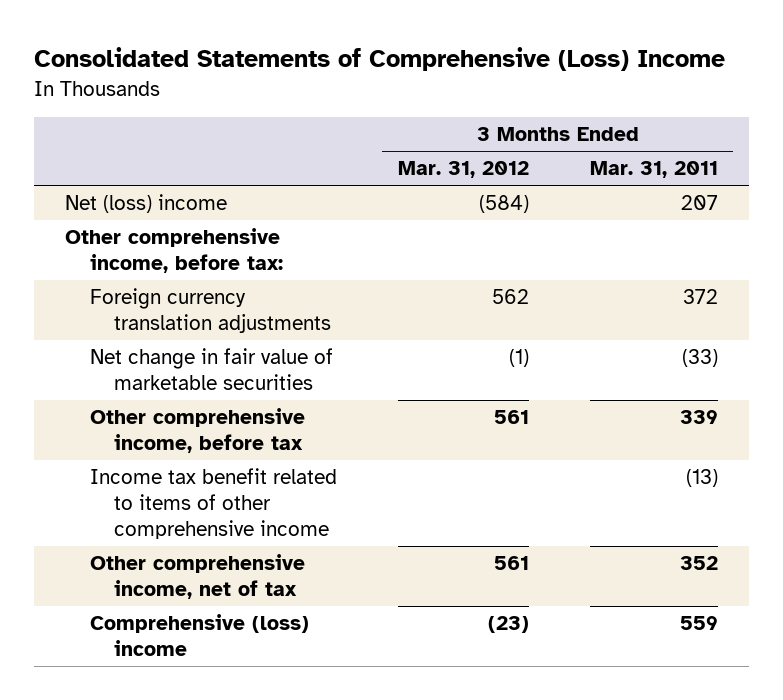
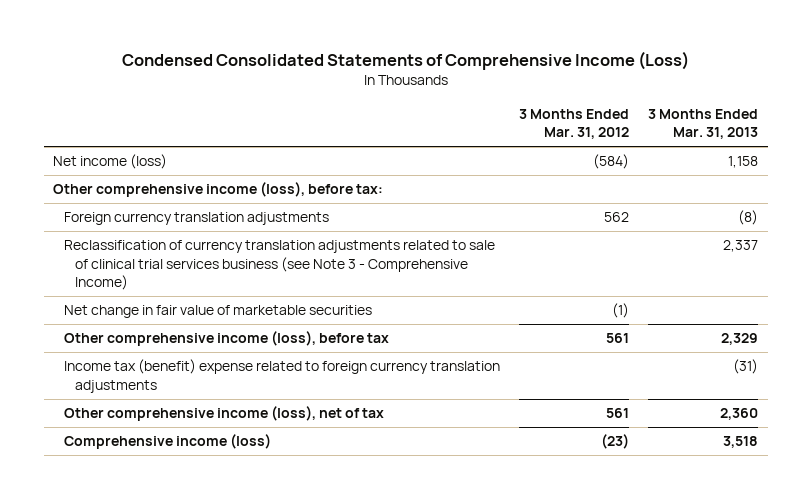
- Consolidated Statements of Comprehensive (Loss) Income
+ Condensed Consolidated Statements of Comprehensive Income (Loss)
- | 3 Months Ended Mar. 31, 2012 | 3 Months Ended Mar. 31, 2011
+ | 3 Months Ended Mar. 31, 2012 | 3 Months Ended Mar. 31, 2013
- Net (loss) income | (584) | 207
- Other comprehensive income, before tax:
+ Net income (loss) | (584) | 1,158
+ Other comprehensive income (loss), before tax:
+ Reclassification of currency translation adjustments related to sale of clinical trial services business (see Note 3 - Comprehensive Income) | | 2,337
- Other comprehensive income, before tax | 561 | 339
- Income tax benefit related to items of other comprehensive income | | (13)
- Other comprehensive income, net of tax | 561 | 352
- Comprehensive (loss) income | (23) | 559
+ Other comprehensive income (loss), before tax | 561 | 2,329
+ Income tax (benefit) expense related to foreign currency translation adjustments | | (31)
+ Other comprehensive income (loss), net of tax | 561 | 2,360
+ Comprehensive income (loss) | (23) | 3,518

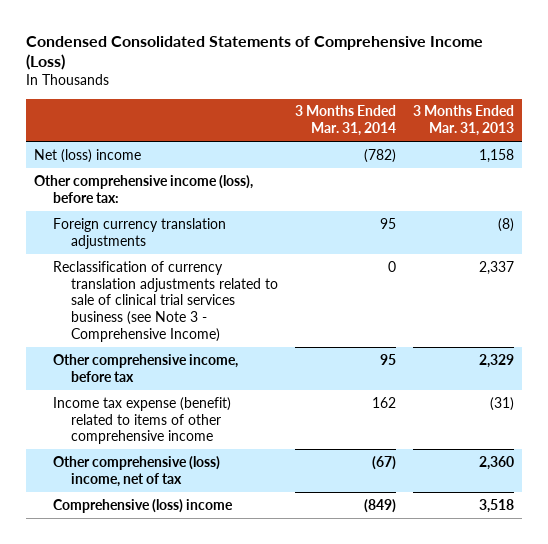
- | 3 Months Ended Mar. 31, 2012 | 3 Months Ended Mar. 31, 2013
+ | 3 Months Ended Mar. 31, 2014 | 3 Months Ended Mar. 31, 2013
- Net income (loss) | (584) | 1,158
+ Net (loss) income | (782) | 1,158
- Net change in fair value of marketable securities | (1) |
- Other comprehensive income (loss), before tax | 561 | 2,329
- Income tax (benefit) expense related to foreign currency translation adjustments | | (31)
- Other comprehensive income (loss), net of tax | 561 | 2,360
- Comprehensive income (loss) | (23) | 3,518
+ Other comprehensive income, before tax | 95 | 2,329
+ Income tax expense (benefit) related to items of other comprehensive income | 162 | (31)
+ Other comprehensive (loss) income, net of tax | (67) | 2,360
+ Comprehensive (loss) income | (849) | 3,518

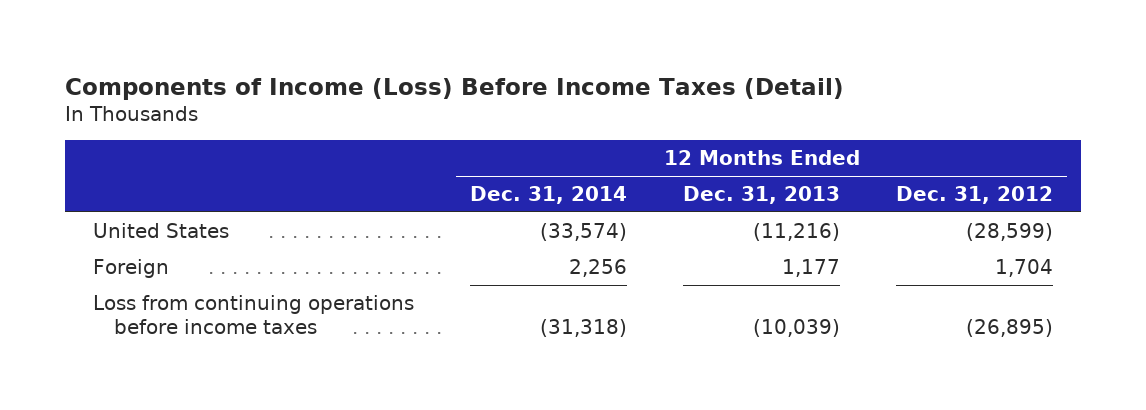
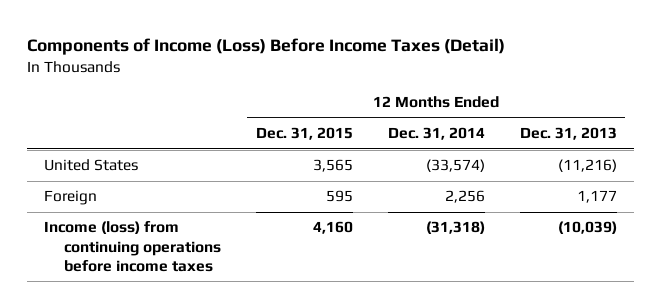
- | 12 Months Ended Dec. 31, 2014 | 12 Months Ended Dec. 31, 2013 | 12 Months Ended Dec. 31, 2012
+ | 12 Months Ended Dec. 31, 2015 | 12 Months Ended Dec. 31, 2014 | 12 Months Ended Dec. 31, 2013
- Loss from continuing operations before income taxes | (31,318) | (10,039) | (26,895)
+ Income (loss) from continuing operations before income taxes | 4,160 | (31,318) | (10,039)

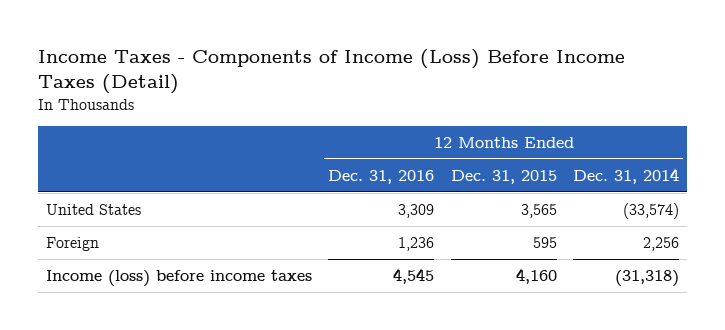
- Components of Income (Loss) Before Income Taxes (Detail)
+ Income Taxes - Components of Income (Loss) Before Income Taxes (Detail)
- | 12 Months Ended Dec. 31, 2015 | 12 Months Ended Dec. 31, 2014 | 12 Months Ended Dec. 31, 2013
+ | 12 Months Ended Dec. 31, 2016 | 12 Months Ended Dec. 31, 2015 | 12 Months Ended Dec. 31, 2014
- Income (loss) from continuing operations before income taxes | 4,160 | (31,318) | (10,039)
+ Income (loss) before income taxes | 4,545 | 4,160 | (31,318)

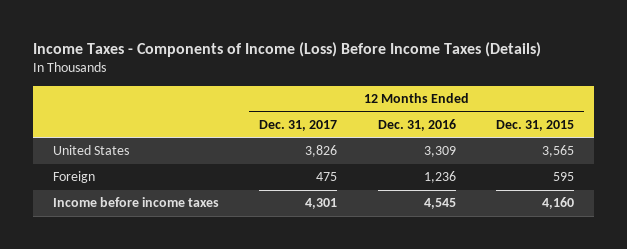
- Income Taxes - Components of Income (Loss) Before Income Taxes (Detail)
+ Income Taxes - Components of Income (Loss) Before Income Taxes (Details)
- | 12 Months Ended Dec. 31, 2016 | 12 Months Ended Dec. 31, 2015 | 12 Months Ended Dec. 31, 2014
+ | 12 Months Ended Dec. 31, 2017 | 12 Months Ended Dec. 31, 2016 | 12 Months Ended Dec. 31, 2015
- Income (loss) before income taxes | 4,545 | 4,160 | (31,318)
+ Income before income taxes | 4,301 | 4,545 | 4,160

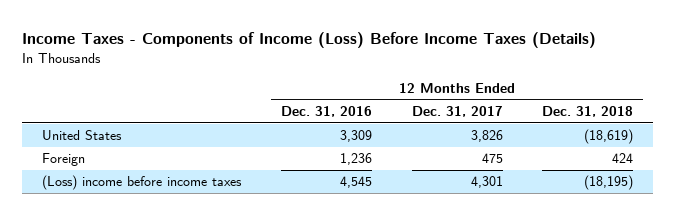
- | 12 Months Ended Dec. 31, 2017 | 12 Months Ended Dec. 31, 2016 | 12 Months Ended Dec. 31, 2015
+ | 12 Months Ended Dec. 31, 2016 | 12 Months Ended Dec. 31, 2017 | 12 Months Ended Dec. 31, 2018
- Income before income taxes | 4,301 | 4,545 | 4,160
+ (Loss) income before income taxes | 4,545 | 4,301 | (18,195)

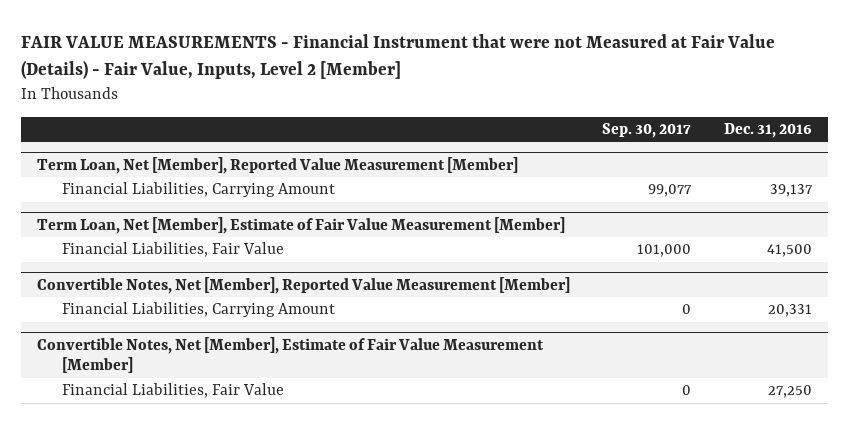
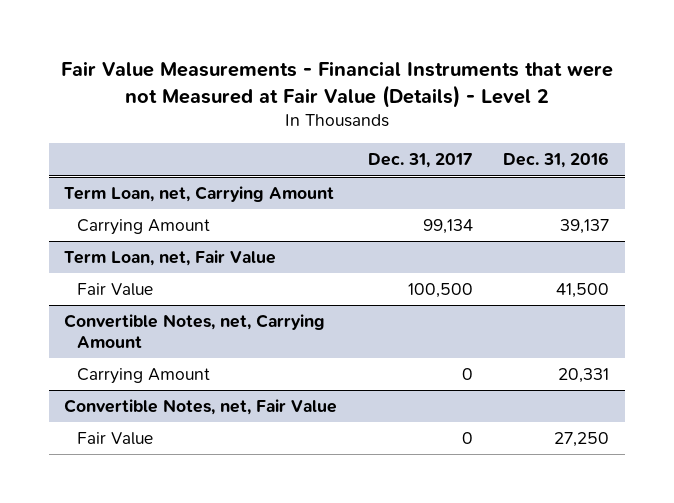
- FAIR VALUE MEASUREMENTS - Financial Instrument that were not Measured at Fair Value (Details) - Fair Value, Inputs, Level 2 [Member]
+ Fair Value Measurements - Financial Instruments that were not Measured at Fair Value (Details) - Level 2
- | Sep. 30, 2017 | Dec. 31, 2016
+ | Dec. 31, 2017 | Dec. 31, 2016
- Term Loan, Net [Member], Reported Value Measurement [Member]
- Financial Liabilities, Carrying Amount | 99,077 | 39,137
- Term Loan, Net [Member], Estimate of Fair Value Measurement [Member]
- Financial Liabilities, Fair Value | 101,000 | 41,500
- Convertible Notes, Net [Member], Reported Value Measurement [Member]
- Financial Liabilities, Carrying Amount | 0 | 20,331
- Convertible Notes, Net [Member], Estimate of Fair Value Measurement [Member]
- Financial Liabilities, Fair Value | 0 | 27,250
+ Term Loan, net, Carrying Amount
+ Carrying Amount | 99,134 | 39,137
+ Term Loan, net, Fair Value
+ Fair Value | 100,500 | 41,500
+ Convertible Notes, net, Carrying Amount
+ Carrying Amount | 0 | 20,331
+ Convertible Notes, net, Fair Value
+ Fair Value | 0 | 27,250

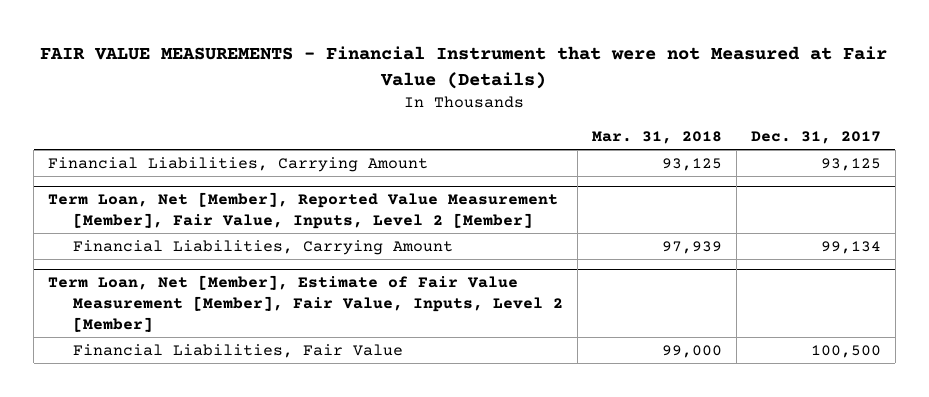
- Fair Value Measurements - Financial Instruments that were not Measured at Fair Value (Details) - Level 2
+ FAIR VALUE MEASUREMENTS - Financial Instrument that were not Measured at Fair Value (Details)
- | Dec. 31, 2017 | Dec. 31, 2016
+ | Mar. 31, 2018 | Dec. 31, 2017
- Term Loan, net, Carrying Amount
- Carrying Amount | 99,134 | 39,137
- Term Loan, net, Fair Value
- Fair Value | 100,500 | 41,500
- Convertible Notes, net, Carrying Amount
- Carrying Amount | 0 | 20,331
- Convertible Notes, net, Fair Value
- Fair Value | 0 | 27,250
+ Financial Liabilities, Carrying Amount | 93,125 | 93,125
+ Term Loan, Net [Member], Reported Value Measurement [Member], Fair Value, Inputs, Level 2 [Member]
+ Financial Liabilities, Carrying Amount | 97,939 | 99,134
+ Term Loan, Net [Member], Estimate of Fair Value Measurement [Member], Fair Value, Inputs, Level 2 [Member]
+ Financial Liabilities, Fair Value | 99,000 | 100,500

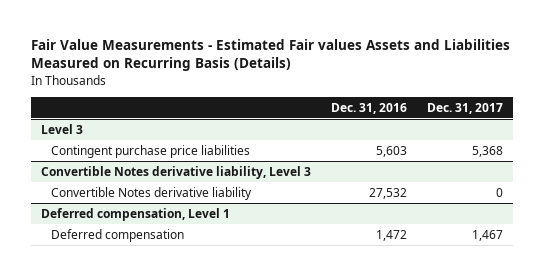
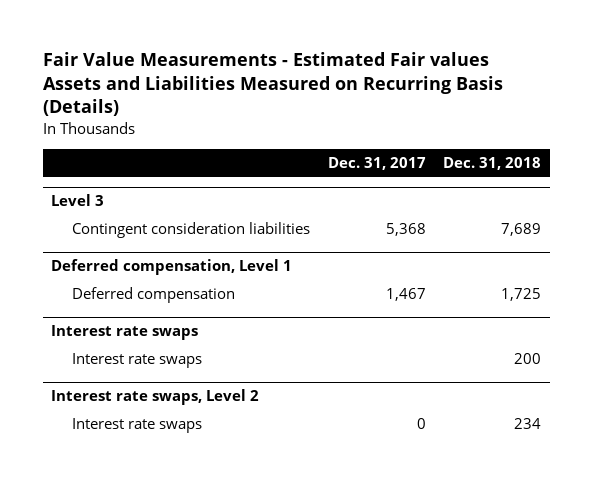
- | Dec. 31, 2016 | Dec. 31, 2017
+ | Dec. 31, 2017 | Dec. 31, 2018
@ Level 3
- Contingent purchase price liabilities | 5,603 | 5,368
- Convertible Notes derivative liability, Level 3
- Convertible Notes derivative liability | 27,532 | 0
@ Level 3
+ Contingent consideration liabilities | 5,368 | 7,689
+ Interest rate swaps
+ Interest rate swaps | | 200
+ Interest rate swaps, Level 2
+ Interest rate swaps | 0 | 234

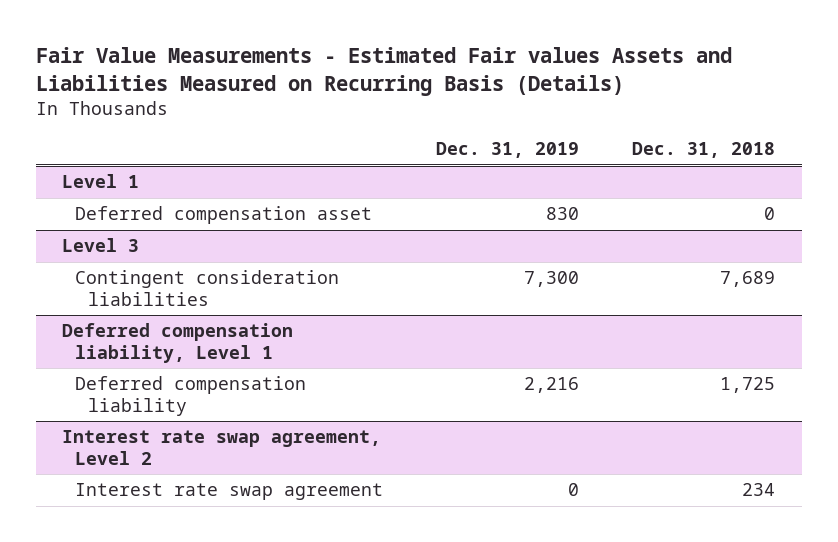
- | Dec. 31, 2017 | Dec. 31, 2018
+ | Dec. 31, 2019 | Dec. 31, 2018
+ Level 1
+ Deferred compensation asset | 830 | 0
- Deferred compensation, Level 1
- Deferred compensation | 1,467 | 1,725
- Interest rate swaps
- Interest rate swaps | | 200
- Interest rate swaps, Level 2
- Interest rate swaps | 0 | 234
+ Deferred compensation liability, Level 1
+ Deferred compensation liability | 2,216 | 1,725
+ Interest rate swap agreement, Level 2
+ Interest rate swap agreement | 0 | 234

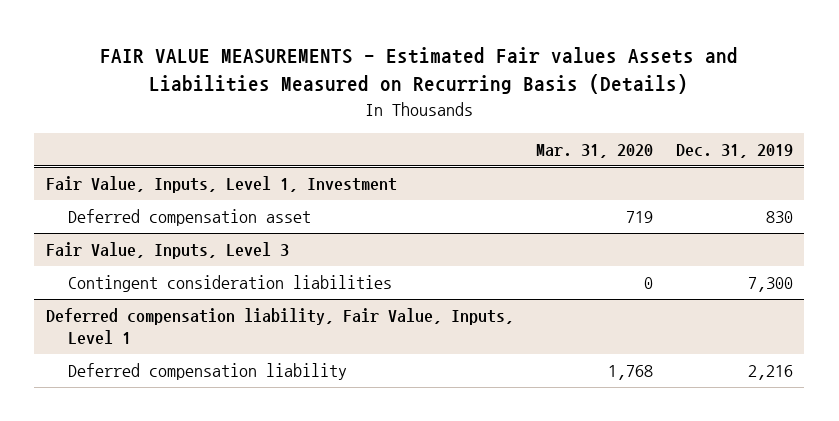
- Fair Value Measurements - Estimated Fair values Assets and Liabilities Measured on Recurring Basis (Details)
+ FAIR VALUE MEASUREMENTS - Estimated Fair values Assets and Liabilities Measured on Recurring Basis (Details)
- | Dec. 31, 2019 | Dec. 31, 2018
+ | Mar. 31, 2020 | Dec. 31, 2019
- Level 1
+ Fair Value, Inputs, Level 1, Investment
- Level 3
+ Fair Value, Inputs, Level 3
- Deferred compensation liability, Level 1
+ Deferred compensation liability, Fair Value, Inputs, Level 1
- Interest rate swap agreement, Level 2
- Interest rate swap agreement | 0 | 234

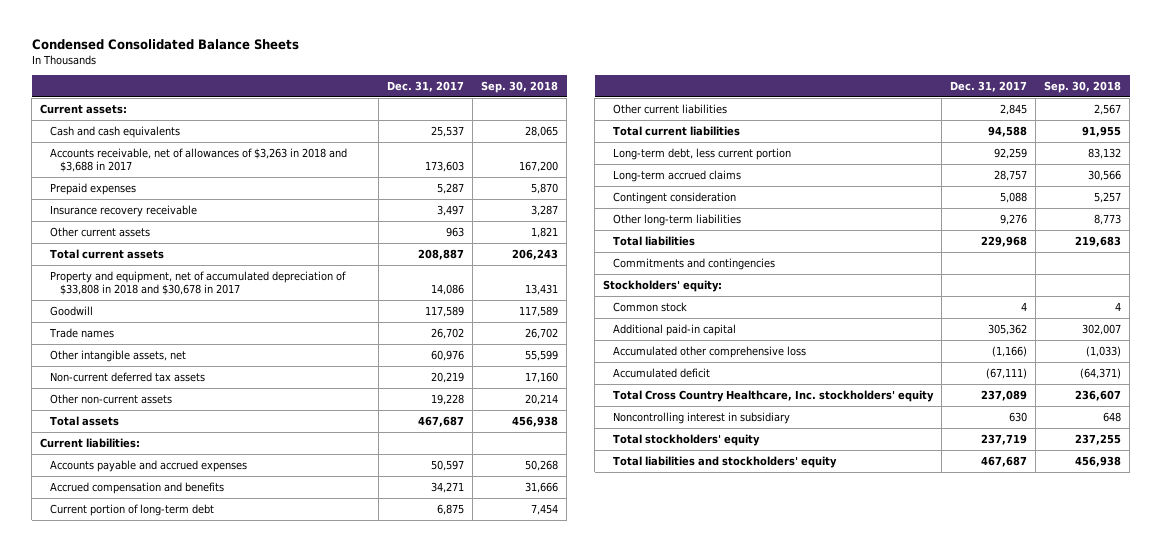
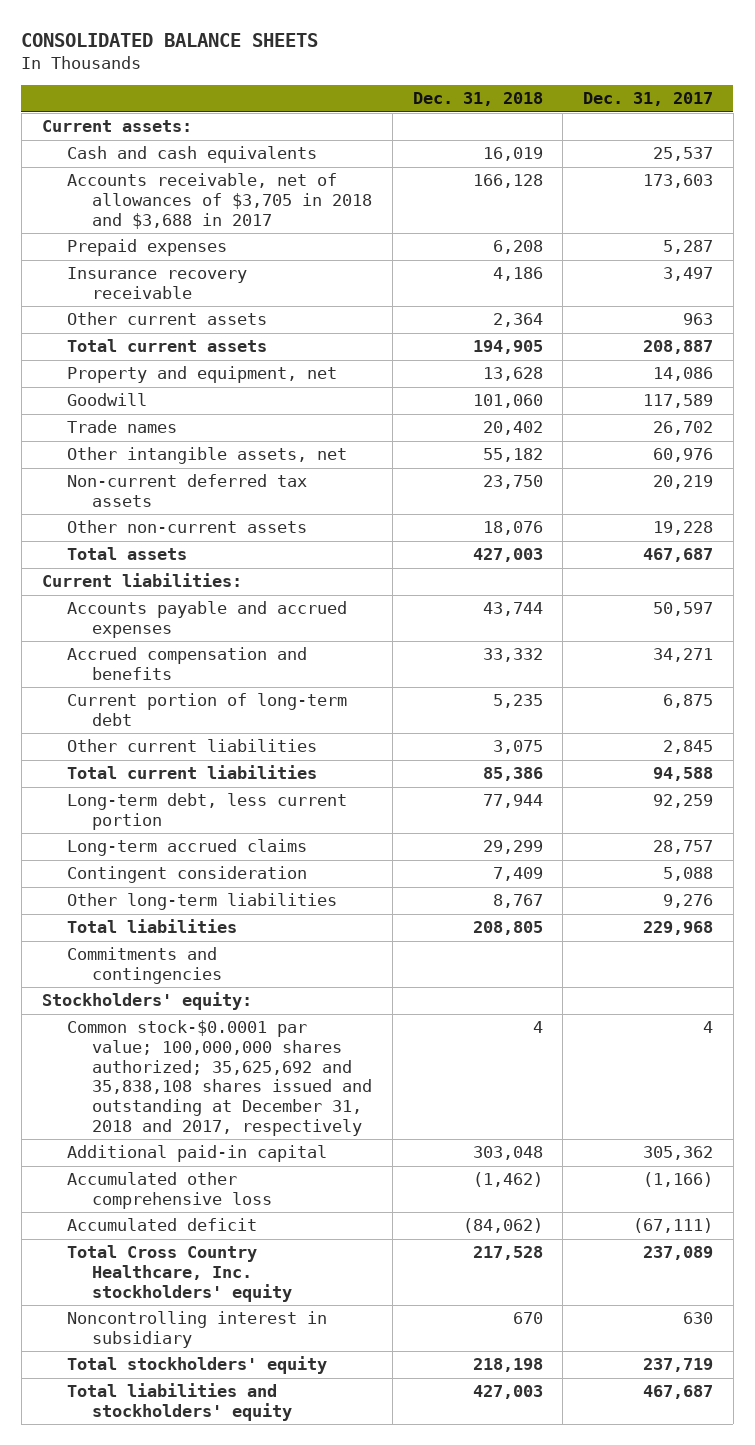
- Condensed Consolidated Balance Sheets
+ CONSOLIDATED BALANCE SHEETS
- | Dec. 31, 2017 | Sep. 30, 2018
+ | Dec. 31, 2018 | Dec. 31, 2017
- Accounts receivable, net of allowances of $3,263 in 2018 and $3,688 in 2017 | 173,603 | 167,200
+ Accounts receivable, net of allowances of $3,705 in 2018 and $3,688 in 2017 | 166,128 | 173,603
- Property and equipment, net of accumulated depreciation of $33,808 in 2018 and $30,678 in 2017 | 14,086 | 13,431
+ Property and equipment, net | 13,628 | 14,086
- Common stock | 4 | 4
+ Common stock-$0.0001 par value; 100,000,000 shares authorized; 35,625,692 and 35,838,108 shares issued and outstanding at December 31, 2018 and 2017, respectively | 4 | 4

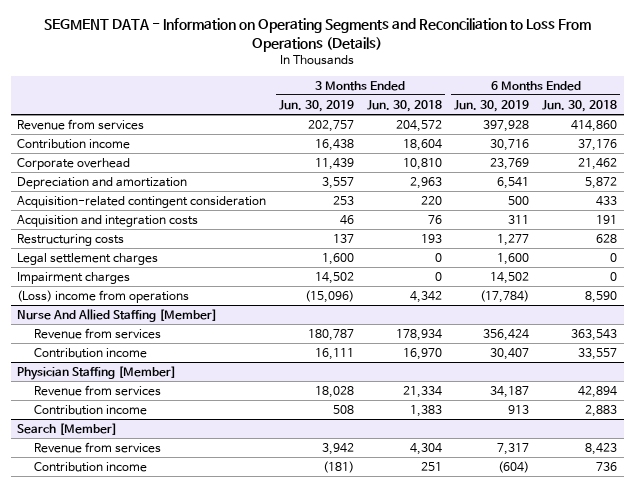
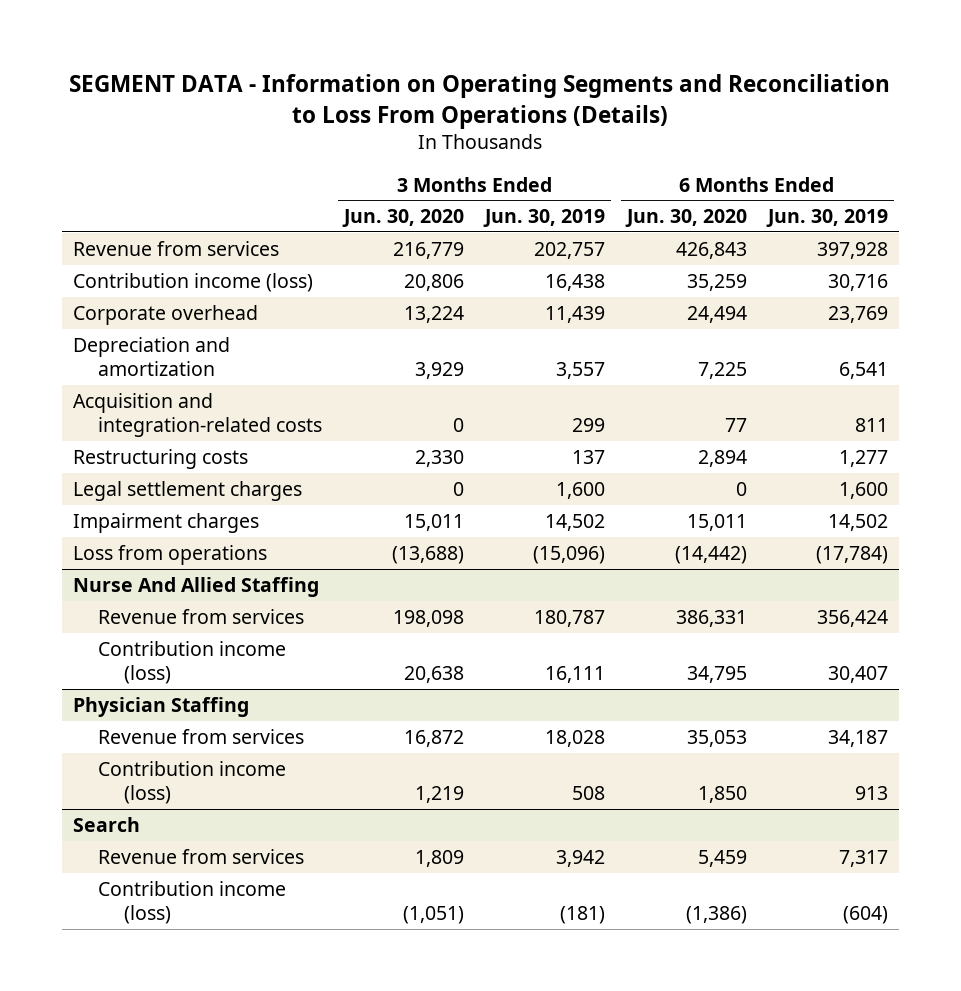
- | 3 Months Ended Jun. 30, 2019 | 3 Months Ended Jun. 30, 2018 | 6 Months Ended Jun. 30, 2019 | 6 Months Ended Jun. 30, 2018
+ | 3 Months Ended Jun. 30, 2020 | 3 Months Ended Jun. 30, 2019 | 6 Months Ended Jun. 30, 2020 | 6 Months Ended Jun. 30, 2019
- Contribution income | 16,438 | 18,604 | 30,716 | 37,176
+ Contribution income (loss) | 20,806 | 16,438 | 35,259 | 30,716
- Acquisition-related contingent consideration | 253 | 220 | 500 | 433
- Acquisition and integration costs | 46 | 76 | 311 | 191
+ Acquisition and integration-related costs | 0 | 299 | 77 | 811
- (Loss) income from operations | (15,096) | 4,342 | (17,784) | 8,590
- Nurse And Allied Staffing [Member]
+ Loss from operations | (13,688) | (15,096) | (14,442) | (17,784)
+ Nurse And Allied Staffing
- Contribution income | 16,111 | 16,970 | 30,407 | 33,557
- Physician Staffing [Member]
+ Contribution income (loss) | 20,638 | 16,111 | 34,795 | 30,407
+ Physician Staffing
- Contribution income | 508 | 1,383 | 913 | 2,883
- Search [Member]
+ Contribution income (loss) | 1,219 | 508 | 1,850 | 913
+ Search
- Contribution income | (181) | 251 | (604) | 736
+ Contribution income (loss) | (1,051) | (181) | (1,386) | (604)

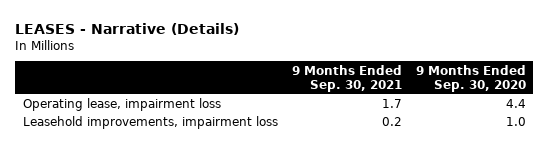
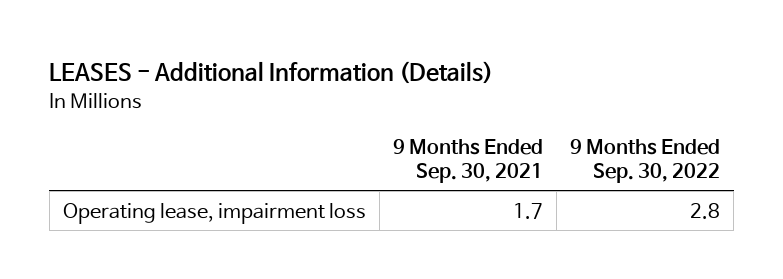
- LEASES - Narrative (Details)
+ LEASES - Additional Information (Details)
- | 9 Months Ended Sep. 30, 2021 | 9 Months Ended Sep. 30, 2020
+ | 9 Months Ended Sep. 30, 2021 | 9 Months Ended Sep. 30, 2022
- Leasehold improvements, impairment loss | 0.2 | 1.0

